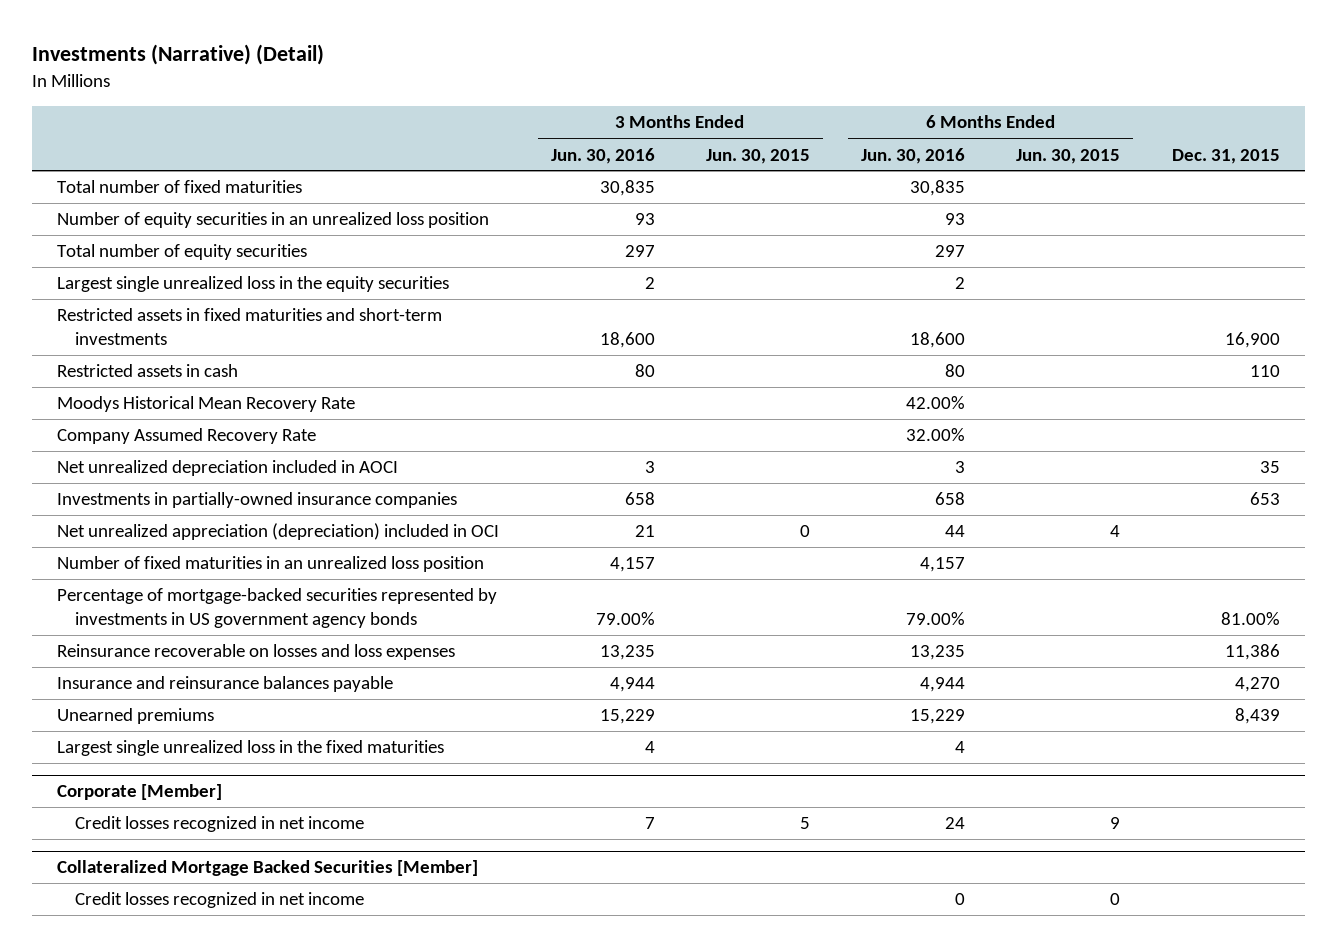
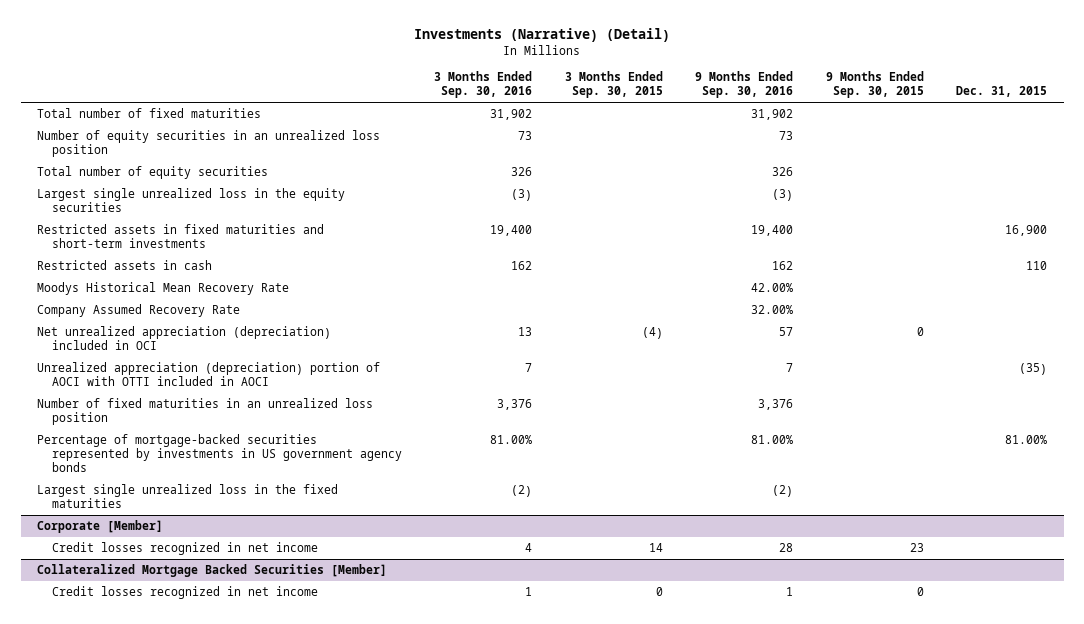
- | 3 Months Ended Jun. 30, 2016 | 3 Months Ended Jun. 30, 2015 | 6 Months Ended Jun. 30, 2016 | 6 Months Ended Jun. 30, 2015 | Dec. 31, 2015
+ | 3 Months Ended Sep. 30, 2016 | 3 Months Ended Sep. 30, 2015 | 9 Months Ended Sep. 30, 2016 | 9 Months Ended Sep. 30, 2015 | Dec. 31, 2015
- Net unrealized depreciation included in AOCI | 3 | | 3 | | 35
- Investments in partially-owned insurance companies | 658 | | 658 | | 653
+ Unrealized appreciation (depreciation) portion of AOCI with OTTI included in AOCI | 7 | | 7 | | (35)
- Reinsurance recoverable on losses and loss expenses | 13,235 | | 13,235 | | 11,386
- Insurance and reinsurance balances payable | 4,944 | | 4,944 | | 4,270
- Unearned premiums | 15,229 | | 15,229 | | 8,439

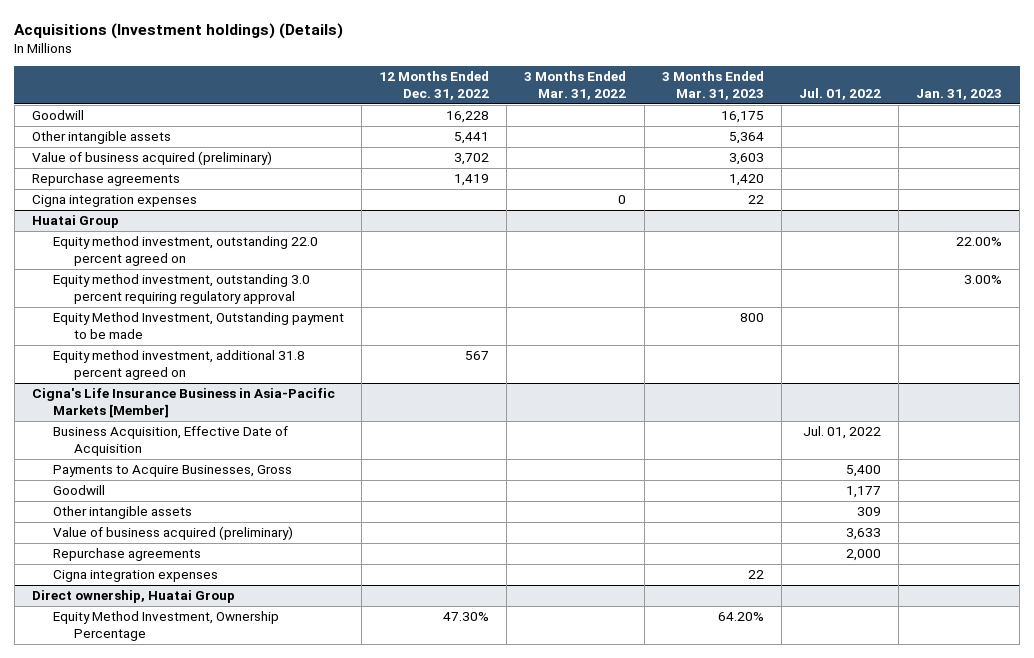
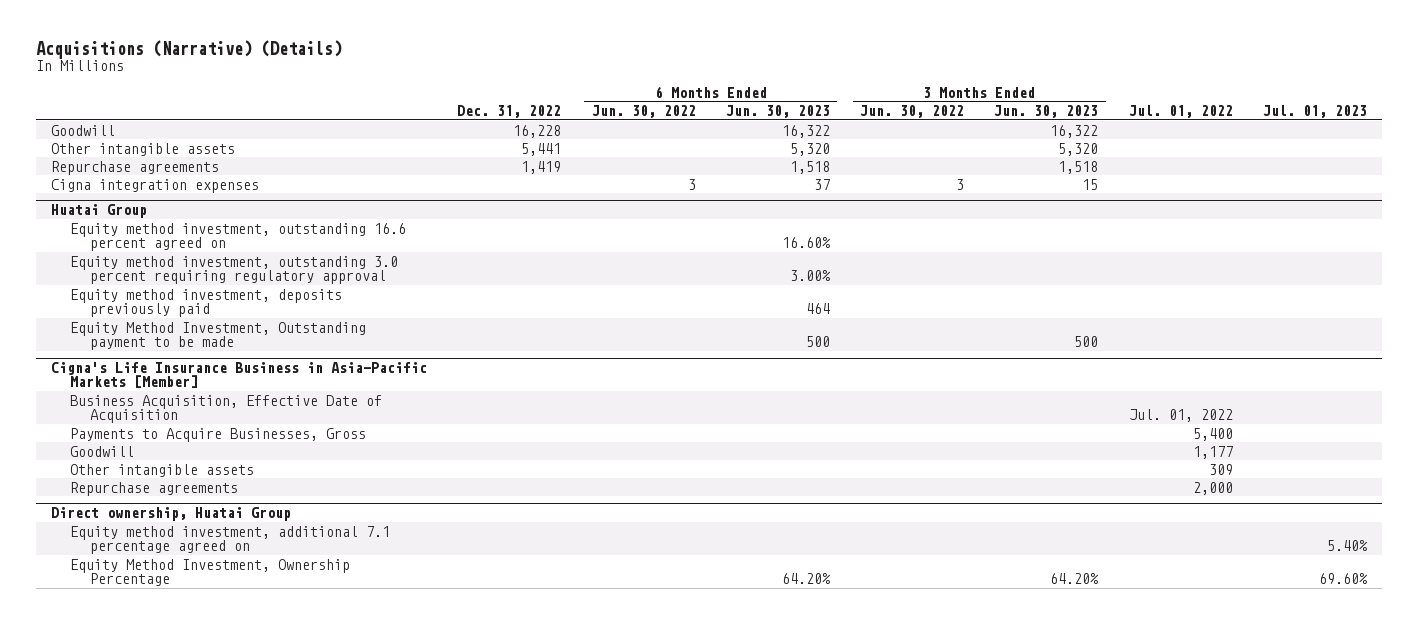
- Acquisitions (Investment holdings) (Details)
+ Acquisitions (Narrative) (Details)
- | 12 Months Ended Dec. 31, 2022 | 3 Months Ended Mar. 31, 2022 | 3 Months Ended Mar. 31, 2023 | Jul. 01, 2022 | Jan. 31, 2023
+ | Dec. 31, 2022 | 6 Months Ended Jun. 30, 2022 | 6 Months Ended Jun. 30, 2023 | 3 Months Ended Jun. 30, 2022 | 3 Months Ended Jun. 30, 2023 | Jul. 01, 2022 | Jul. 01, 2023
- Value of business acquired (preliminary) | 3,702 | | 3,603 | |
@ Huatai Group
- Equity method investment, outstanding 22.0 percent agreed on | | | | | 22.00%
+ Equity method investment, outstanding 16.6 percent agreed on | | | 16.60% | | | |
+ Equity method investment, deposits previously paid | | | 464 | | | |
- Equity method investment, additional 31.8 percent agreed on | 567 | | | |
@ Cigna's Life Insurance Business in Asia-Pacific Markets [Member]
- Value of business acquired (preliminary) | | | | 3,633 |
- Cigna integration expenses | | | 22 | |
@ Direct ownership, Huatai Group
+ Equity method investment, additional 7.1 percentage agreed on | | | | | | | 5.40%

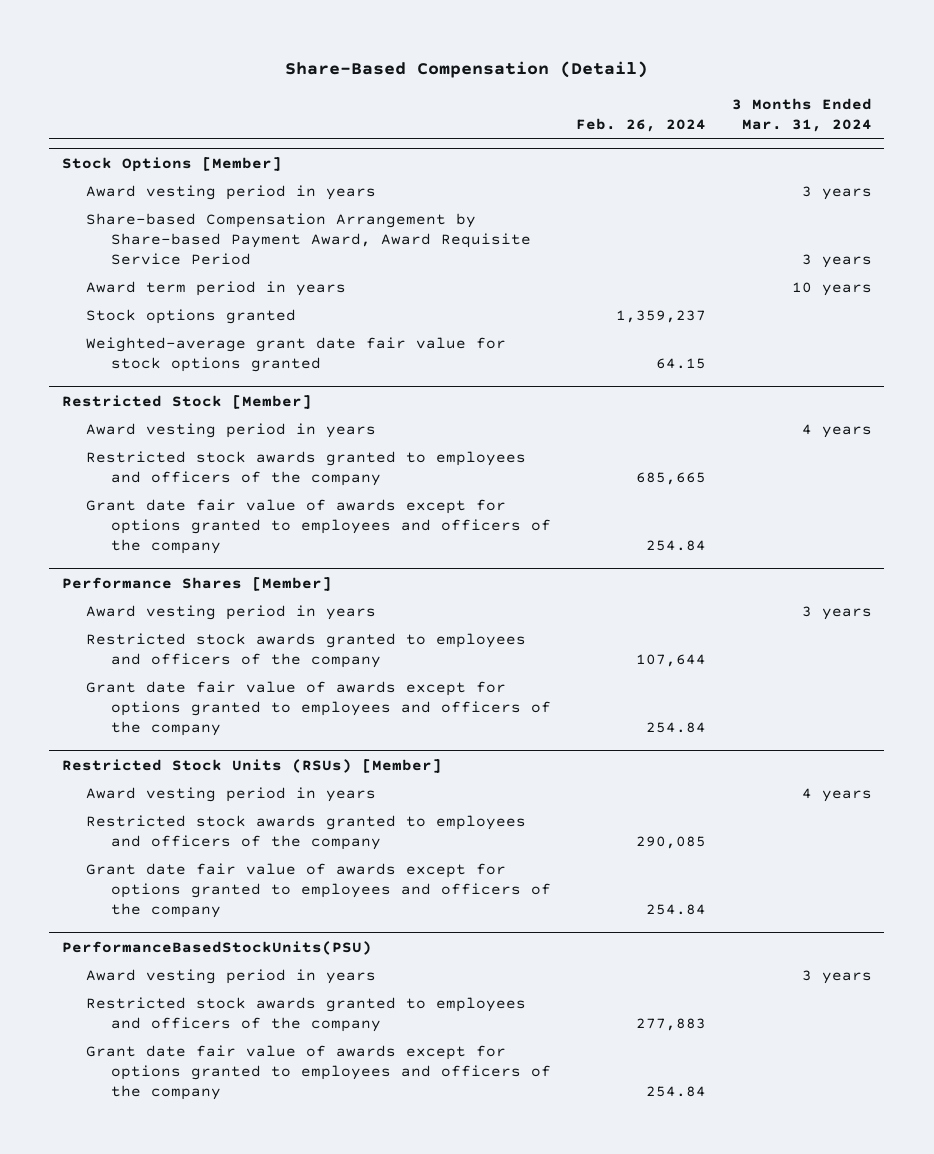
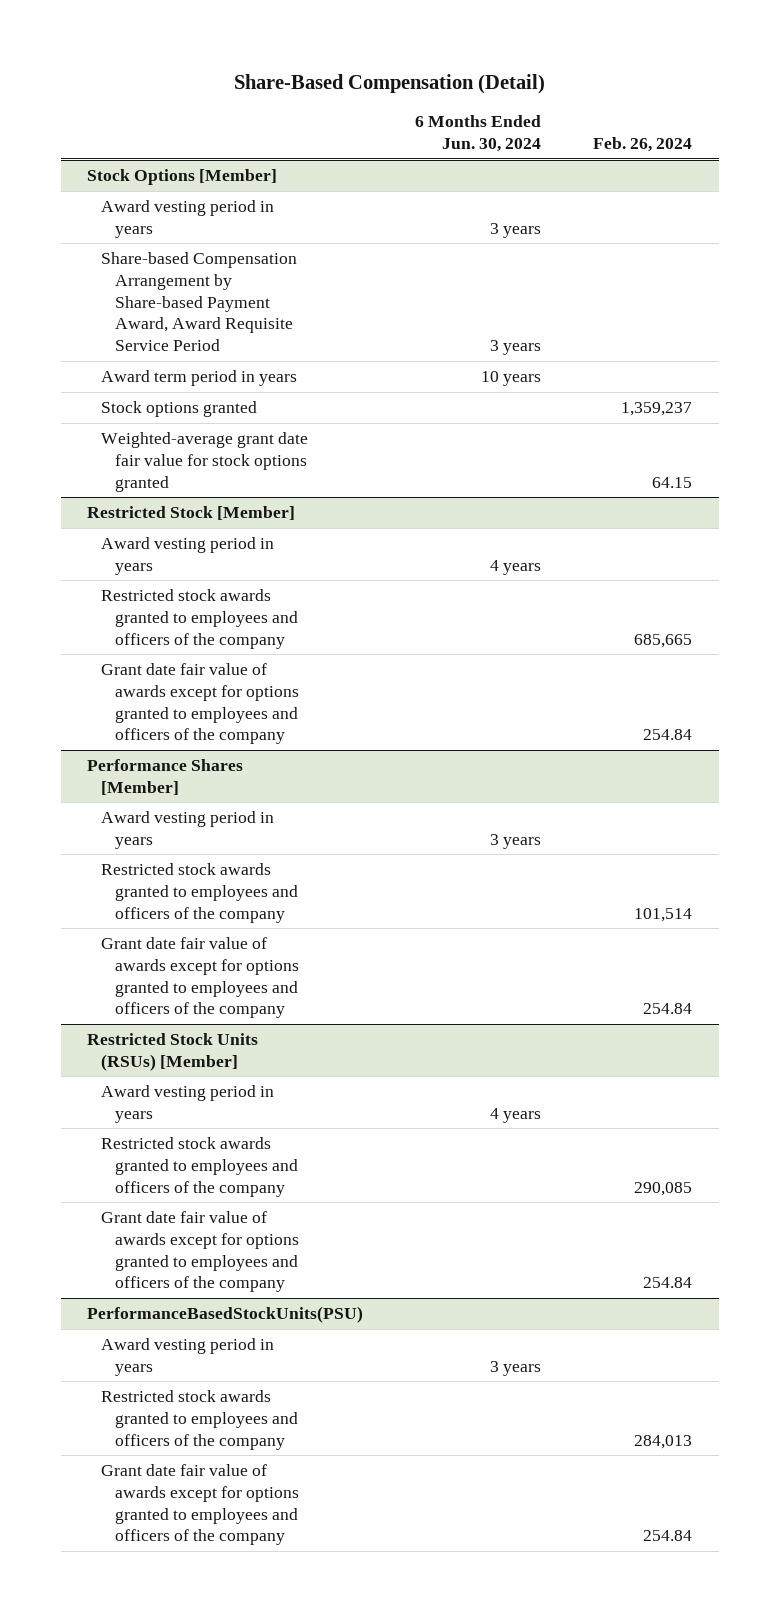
- | Feb. 26, 2024 | 3 Months Ended Mar. 31, 2024
+ | 6 Months Ended Jun. 30, 2024 | Feb. 26, 2024
@ Performance Shares [Member]
- Restricted stock awards granted to employees and officers of the company | 107,644 |
+ Restricted stock awards granted to employees and officers of the company | | 101,514
@ PerformanceBasedStockUnits(PSU)
- Restricted stock awards granted to employees and officers of the company | 277,883 |
+ Restricted stock awards granted to employees and officers of the company | | 284,013

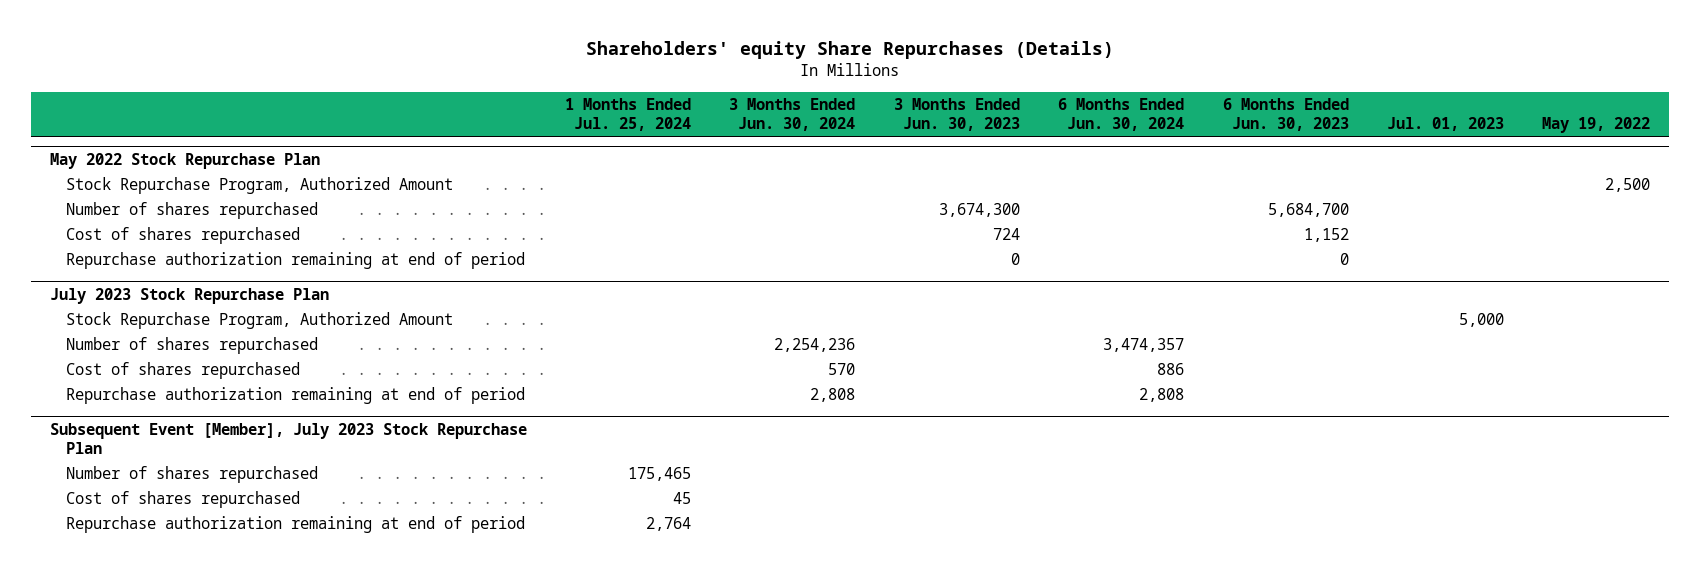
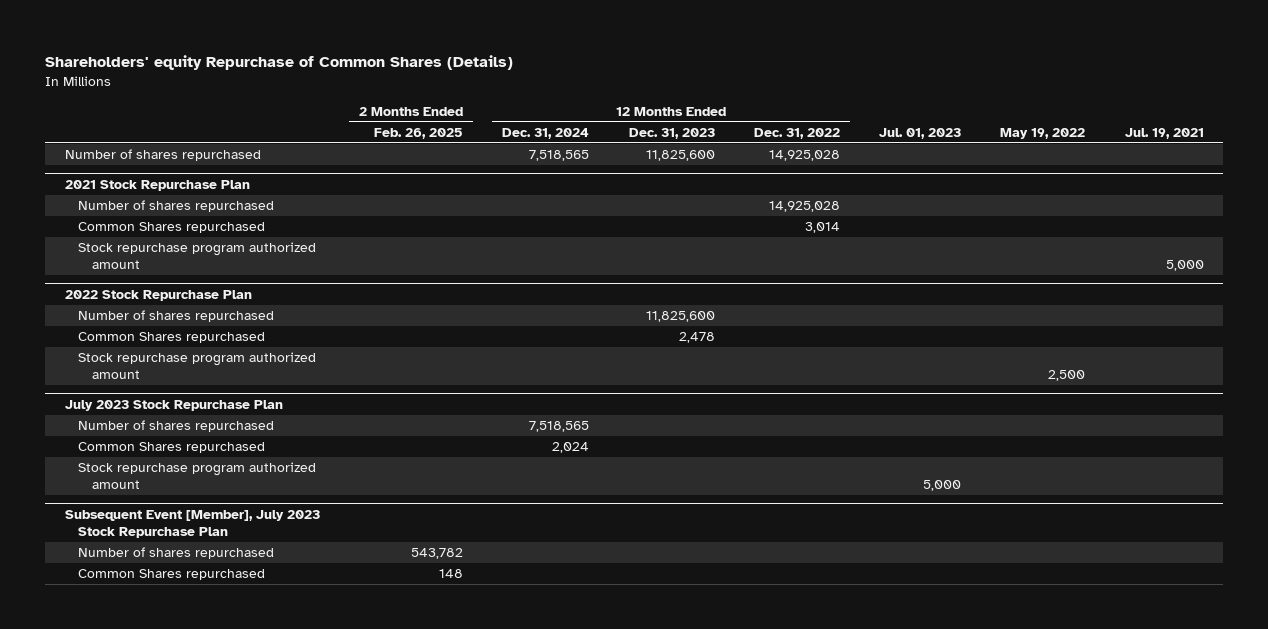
- Shareholders' equity Share Repurchases (Details)
+ Shareholders' equity Repurchase of Common Shares (Details)
- | 1 Months Ended Jul. 25, 2024 | 3 Months Ended Jun. 30, 2024 | 3 Months Ended Jun. 30, 2023 | 6 Months Ended Jun. 30, 2024 | 6 Months Ended Jun. 30, 2023 | Jul. 01, 2023 | May 19, 2022
+ | 2 Months Ended Feb. 26, 2025 | 12 Months Ended Dec. 31, 2024 | 12 Months Ended Dec. 31, 2023 | 12 Months Ended Dec. 31, 2022 | Jul. 01, 2023 | May 19, 2022 | Jul. 19, 2021
- May 2022 Stock Repurchase Plan
- Stock Repurchase Program, Authorized Amount | | | | | | | 2,500
- Number of shares repurchased | | | 3,674,300 | | 5,684,700 | |
- Cost of shares repurchased | | | 724 | | 1,152 | |
- Repurchase authorization remaining at end of period | | | 0 | | 0 | |
+ Number of shares repurchased | | 7,518,565 | 11,825,600 | 14,925,028 | | |
+ 2021 Stock Repurchase Plan
+ Number of shares repurchased | | | | 14,925,028 | | |
+ Common Shares repurchased | | | | 3,014 | | |
+ Stock repurchase program authorized amount | | | | | | | 5,000
+ 2022 Stock Repurchase Plan
+ Number of shares repurchased | | | 11,825,600 | | | |
+ Common Shares repurchased | | | 2,478 | | | |
+ Stock repurchase program authorized amount | | | | | | 2,500 |
@ July 2023 Stock Repurchase Plan
- Stock Repurchase Program, Authorized Amount | | | | | | 5,000 |
- Cost of shares repurchased | | 570 | | 886 | | |
- Repurchase authorization remaining at end of period | | 2,808 | | 2,808 | | |
+ Common Shares repurchased | | 2,024 | | | | |
+ Stock repurchase program authorized amount | | | | | 5,000 | |
@ Subsequent Event [Member], July 2023 Stock Repurchase Plan
- Cost of shares repurchased | 45 | | | | | |
- Repurchase authorization remaining at end of period | 2,764 | | | | | |
+ Common Shares repurchased | 148 | | | | | |

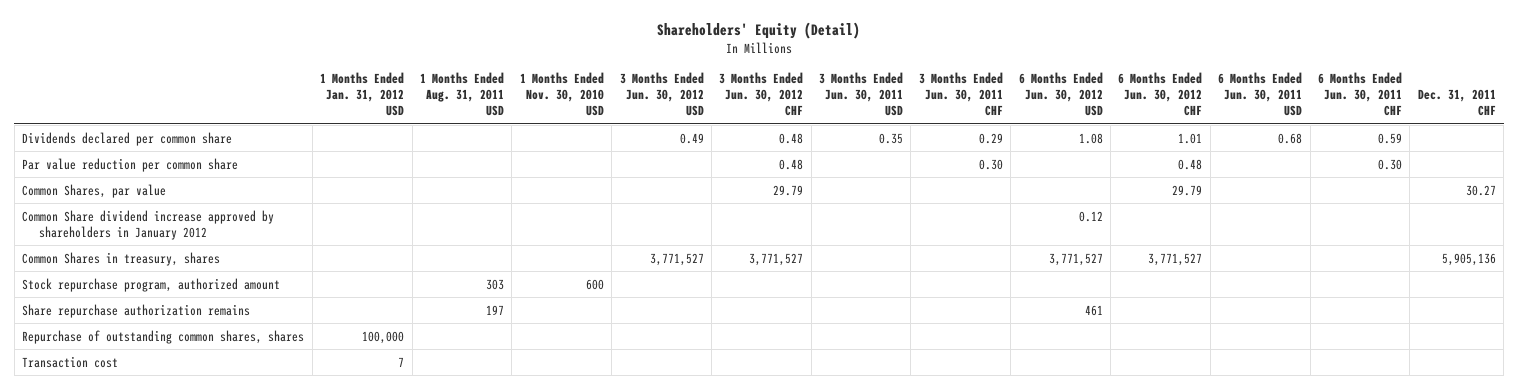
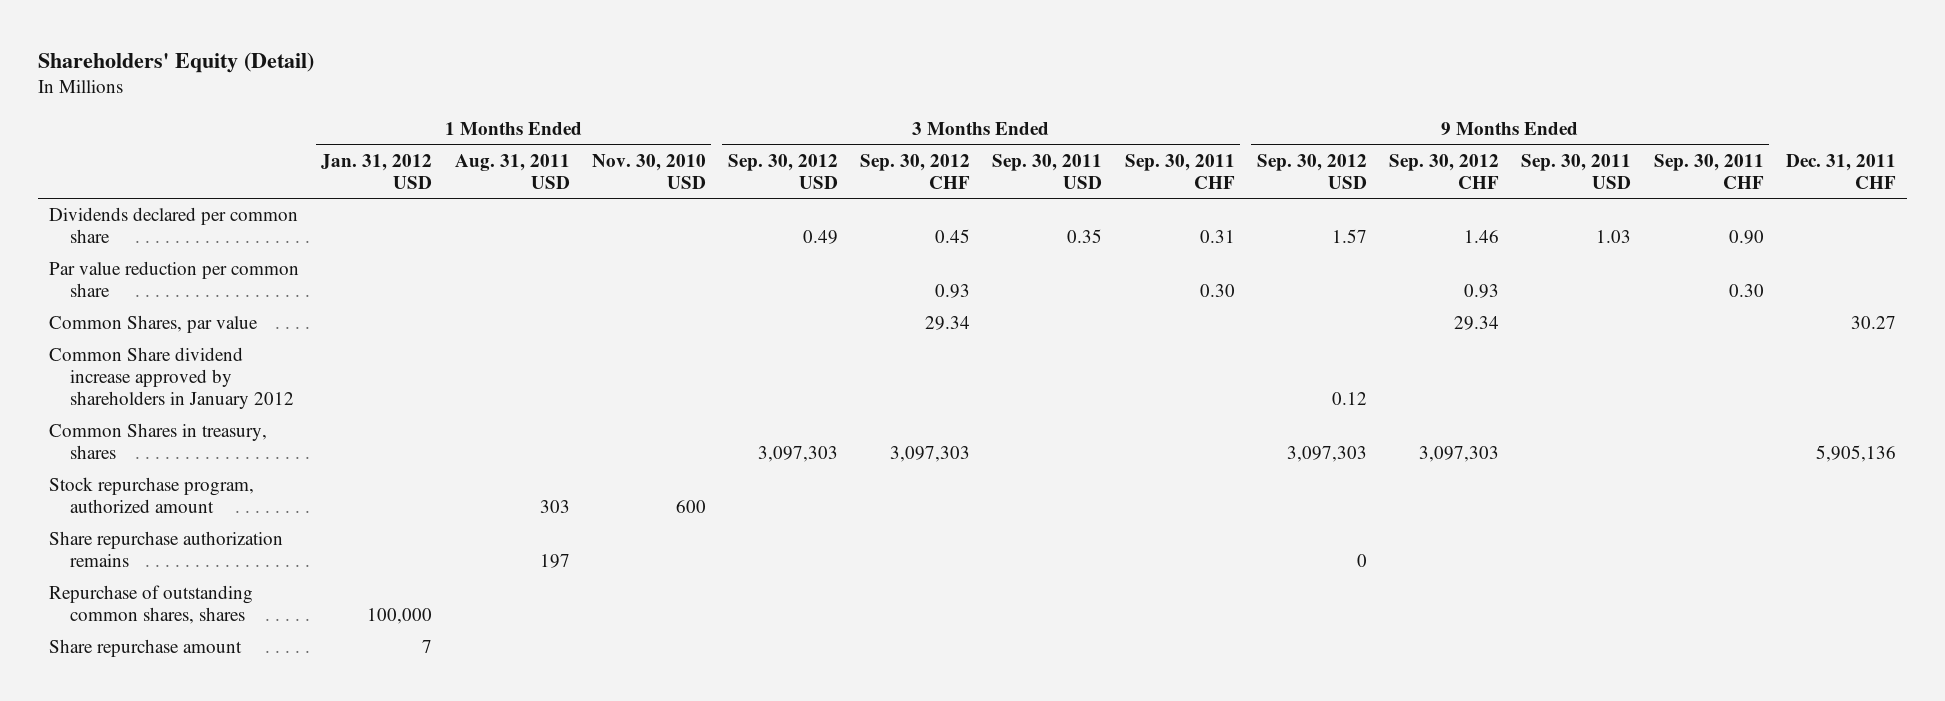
- | 1 Months Ended Jan. 31, 2012 USD | 1 Months Ended Aug. 31, 2011 USD | 1 Months Ended Nov. 30, 2010 USD | 3 Months Ended Jun. 30, 2012 USD | 3 Months Ended Jun. 30, 2012 CHF | 3 Months Ended Jun. 30, 2011 USD | 3 Months Ended Jun. 30, 2011 CHF | 6 Months Ended Jun. 30, 2012 USD | 6 Months Ended Jun. 30, 2012 CHF | 6 Months Ended Jun. 30, 2011 USD | 6 Months Ended Jun. 30, 2011 CHF | Dec. 31, 2011 CHF
+ | 1 Months Ended Jan. 31, 2012 USD | 1 Months Ended Aug. 31, 2011 USD | 1 Months Ended Nov. 30, 2010 USD | 3 Months Ended Sep. 30, 2012 USD | 3 Months Ended Sep. 30, 2012 CHF | 3 Months Ended Sep. 30, 2011 USD | 3 Months Ended Sep. 30, 2011 CHF | 9 Months Ended Sep. 30, 2012 USD | 9 Months Ended Sep. 30, 2012 CHF | 9 Months Ended Sep. 30, 2011 USD | 9 Months Ended Sep. 30, 2011 CHF | Dec. 31, 2011 CHF
- Transaction cost | 7 | | | | | | | | | | |
+ Share repurchase amount | 7 | | | | | | | | | | |

